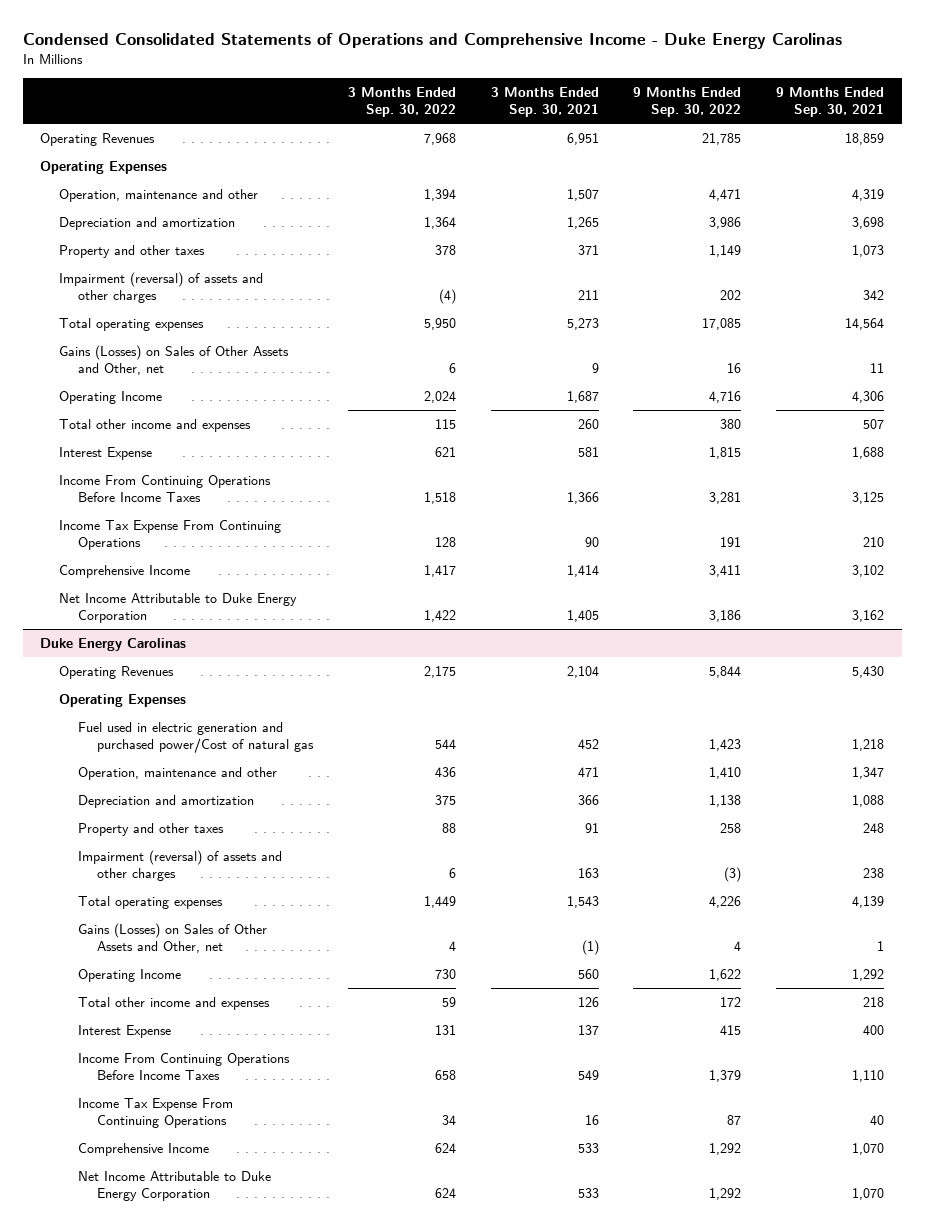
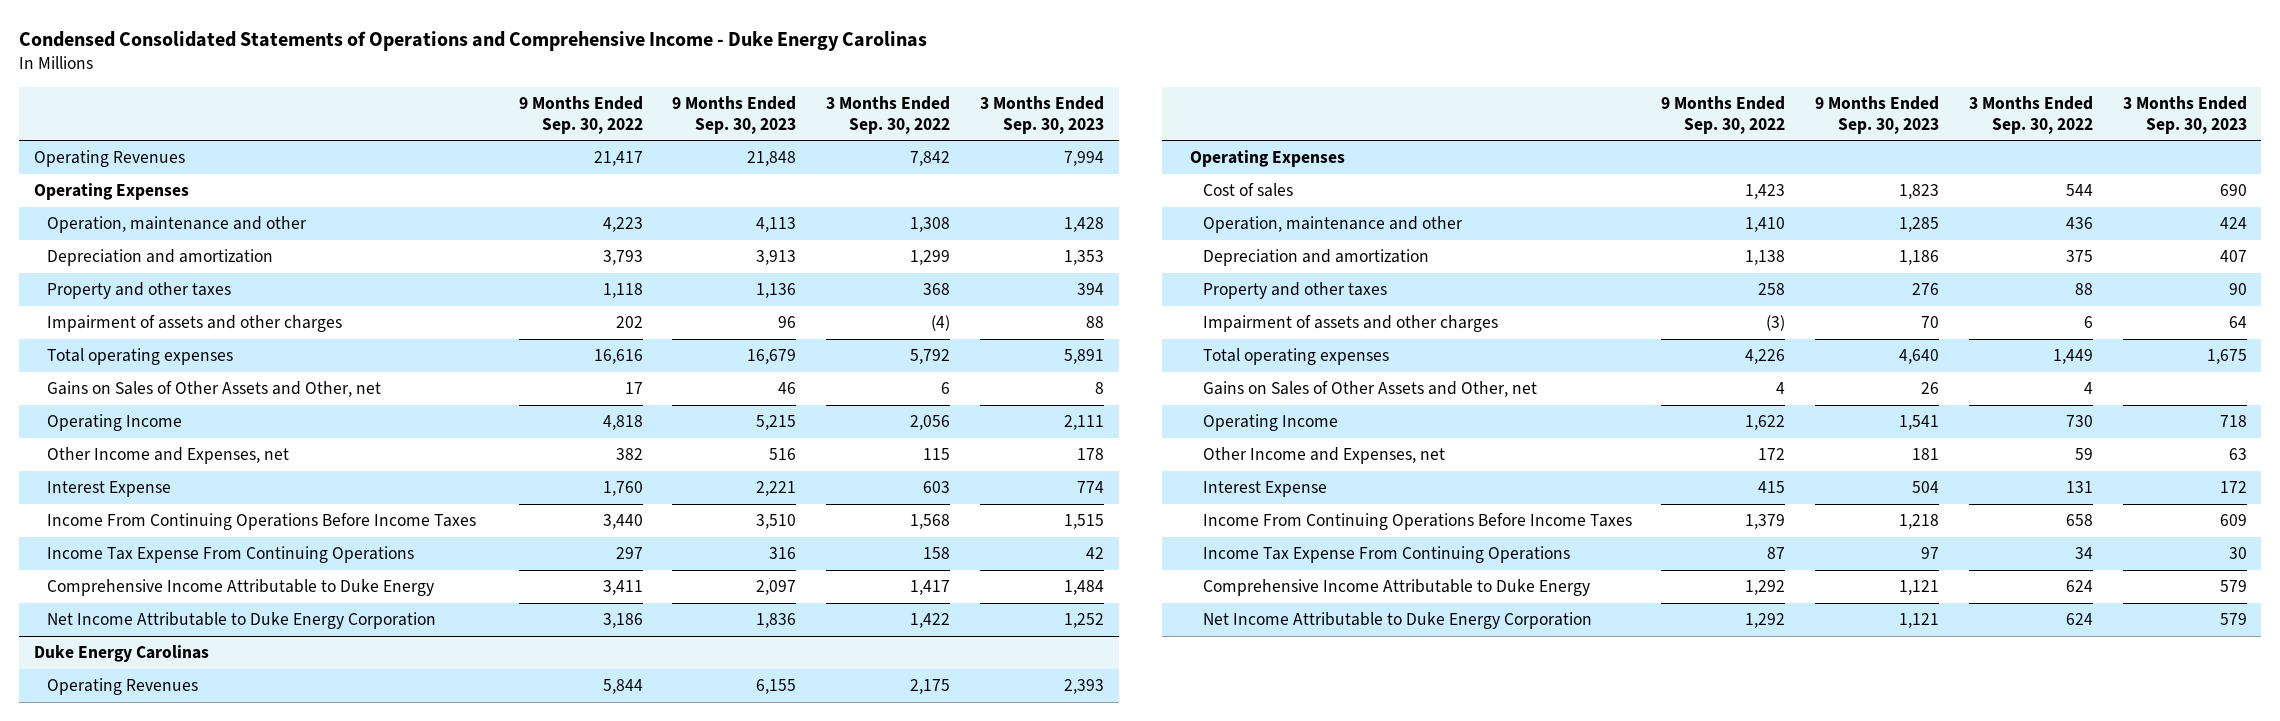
- | 3 Months Ended Sep. 30, 2022 | 3 Months Ended Sep. 30, 2021 | 9 Months Ended Sep. 30, 2022 | 9 Months Ended Sep. 30, 2021
+ | 9 Months Ended Sep. 30, 2022 | 9 Months Ended Sep. 30, 2023 | 3 Months Ended Sep. 30, 2022 | 3 Months Ended Sep. 30, 2023
- Operating Revenues | 7,968 | 6,951 | 21,785 | 18,859
+ Operating Revenues | 21,417 | 21,848 | 7,842 | 7,994
- Operation, maintenance and other | 1,394 | 1,507 | 4,471 | 4,319
- Depreciation and amortization | 1,364 | 1,265 | 3,986 | 3,698
- Property and other taxes | 378 | 371 | 1,149 | 1,073
- Impairment (reversal) of assets and other charges | (4) | 211 | 202 | 342
- Total operating expenses | 5,950 | 5,273 | 17,085 | 14,564
- Gains (Losses) on Sales of Other Assets and Other, net | 6 | 9 | 16 | 11
- Operating Income | 2,024 | 1,687 | 4,716 | 4,306
- Total other income and expenses | 115 | 260 | 380 | 507
- Interest Expense | 621 | 581 | 1,815 | 1,688
- Income From Continuing Operations Before Income Taxes | 1,518 | 1,366 | 3,281 | 3,125
- Income Tax Expense From Continuing Operations | 128 | 90 | 191 | 210
- Comprehensive Income | 1,417 | 1,414 | 3,411 | 3,102
+ Operation, maintenance and other | 4,223 | 4,113 | 1,308 | 1,428
+ Depreciation and amortization | 3,793 | 3,913 | 1,299 | 1,353
+ Property and other taxes | 1,118 | 1,136 | 368 | 394
+ Impairment of assets and other charges | 202 | 96 | (4) | 88
+ Total operating expenses | 16,616 | 16,679 | 5,792 | 5,891
+ Gains on Sales of Other Assets and Other, net | 17 | 46 | 6 | 8
+ Operating Income | 4,818 | 5,215 | 2,056 | 2,111
+ Other Income and Expenses, net | 382 | 516 | 115 | 178
+ Interest Expense | 1,760 | 2,221 | 603 | 774
+ Income From Continuing Operations Before Income Taxes | 3,440 | 3,510 | 1,568 | 1,515
+ Income Tax Expense From Continuing Operations | 297 | 316 | 158 | 42
+ Comprehensive Income Attributable to Duke Energy | 3,411 | 2,097 | 1,417 | 1,484
@ Duke Energy Carolinas
- Fuel used in electric generation and purchased power/Cost of natural gas | 544 | 452 | 1,423 | 1,218
+ Cost of sales | 1,423 | 1,823 | 544 | 690
- Impairment (reversal) of assets and other charges | 6 | 163 | (3) | 238
+ Impairment of assets and other charges | (3) | 70 | 6 | 64
- Gains (Losses) on Sales of Other Assets and Other, net | 4 | (1) | 4 | 1
+ Gains on Sales of Other Assets and Other, net | 4 | 26 | 4 |
- Total other income and expenses | 59 | 126 | 172 | 218
+ Other Income and Expenses, net | 172 | 181 | 59 | 63
- Comprehensive Income | 624 | 533 | 1,292 | 1,070
+ Comprehensive Income Attributable to Duke Energy | 1,292 | 1,121 | 624 | 579

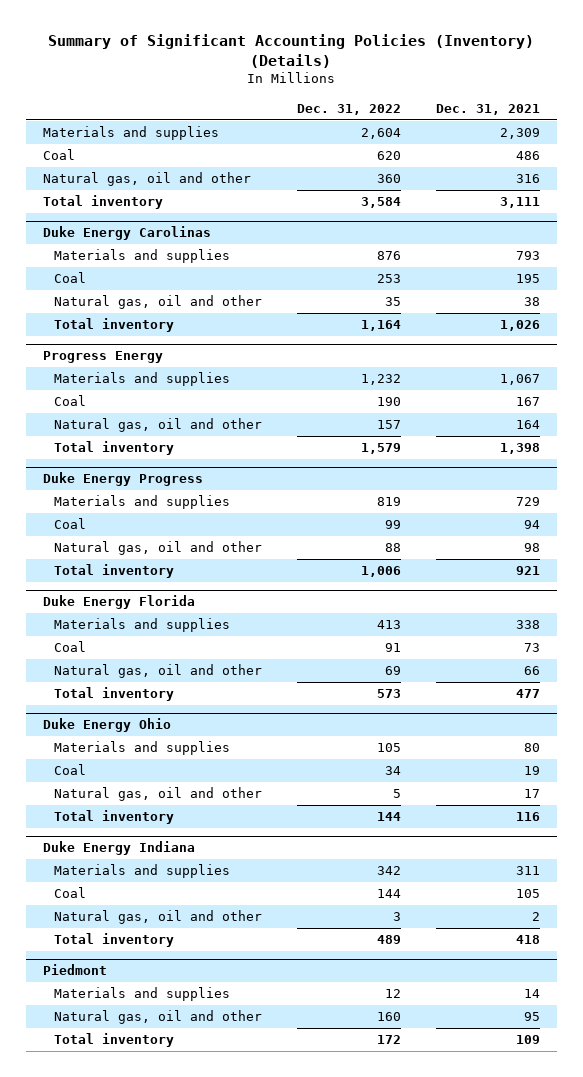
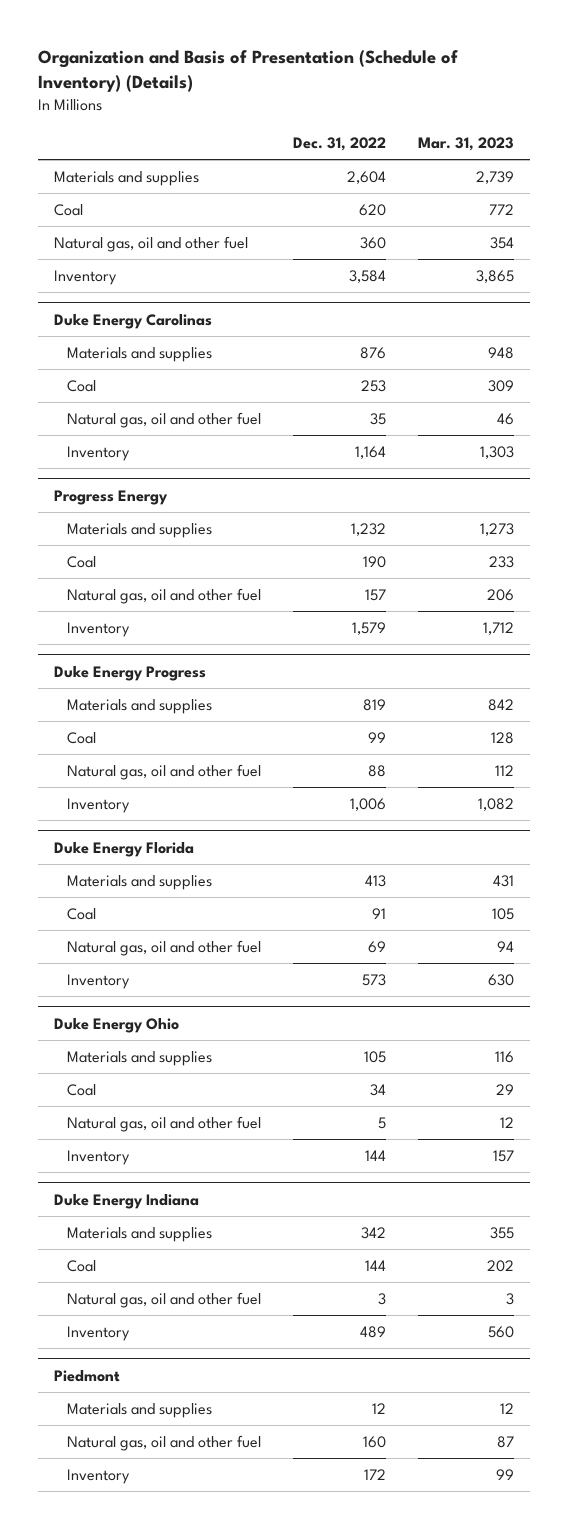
- Summary of Significant Accounting Policies (Inventory) (Details)
+ Organization and Basis of Presentation (Schedule of Inventory) (Details)
- | Dec. 31, 2022 | Dec. 31, 2021
+ | Dec. 31, 2022 | Mar. 31, 2023
- Natural gas, oil and other | 360 | 316
- Total inventory | 3,584 | 3,111
+ Natural gas, oil and other fuel | 360 | 354
+ Inventory | 3,584 | 3,865
@ Duke Energy Carolinas
- Natural gas, oil and other | 35 | 38
- Total inventory | 1,164 | 1,026
+ Natural gas, oil and other fuel | 35 | 46
+ Inventory | 1,164 | 1,303
@ Progress Energy
- Natural gas, oil and other | 157 | 164
- Total inventory | 1,579 | 1,398
+ Natural gas, oil and other fuel | 157 | 206
+ Inventory | 1,579 | 1,712
@ Duke Energy Progress
- Natural gas, oil and other | 88 | 98
- Total inventory | 1,006 | 921
+ Natural gas, oil and other fuel | 88 | 112
+ Inventory | 1,006 | 1,082
@ Duke Energy Florida
- Natural gas, oil and other | 69 | 66
- Total inventory | 573 | 477
+ Natural gas, oil and other fuel | 69 | 94
+ Inventory | 573 | 630
@ Duke Energy Ohio
- Natural gas, oil and other | 5 | 17
- Total inventory | 144 | 116
+ Natural gas, oil and other fuel | 5 | 12
+ Inventory | 144 | 157
@ Duke Energy Indiana
- Natural gas, oil and other | 3 | 2
- Total inventory | 489 | 418
+ Natural gas, oil and other fuel | 3 | 3
+ Inventory | 489 | 560
@ Piedmont
- Natural gas, oil and other | 160 | 95
- Total inventory | 172 | 109
+ Natural gas, oil and other fuel | 160 | 87
+ Inventory | 172 | 99

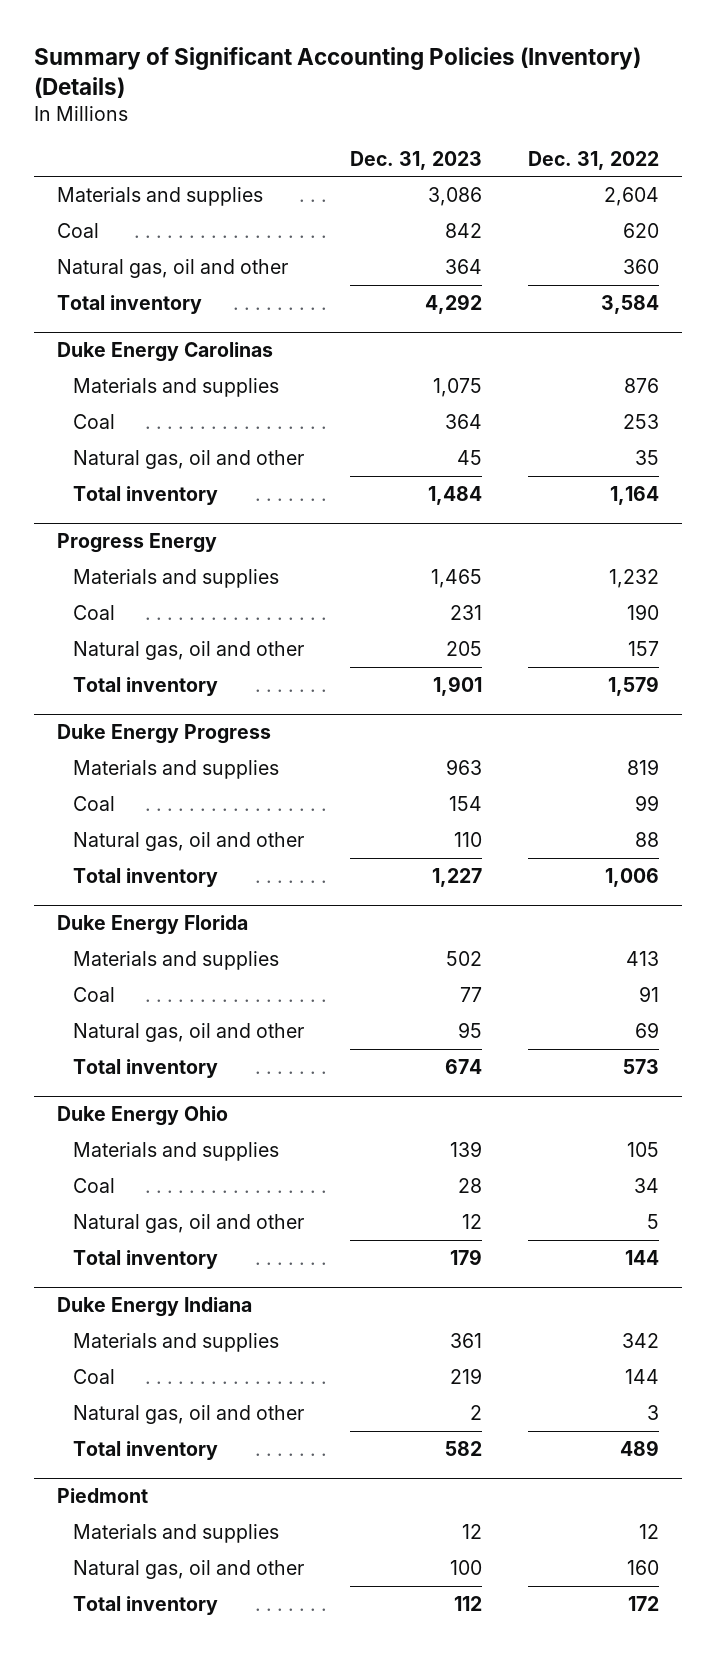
- Organization and Basis of Presentation (Schedule of Inventory) (Details)
+ Summary of Significant Accounting Policies (Inventory) (Details)
- | Dec. 31, 2022 | Mar. 31, 2023
+ | Dec. 31, 2023 | Dec. 31, 2022
- Natural gas, oil and other fuel | 360 | 354
- Inventory | 3,584 | 3,865
+ Natural gas, oil and other | 364 | 360
+ Total inventory | 4,292 | 3,584
@ Duke Energy Carolinas
- Natural gas, oil and other fuel | 35 | 46
- Inventory | 1,164 | 1,303
+ Natural gas, oil and other | 45 | 35
+ Total inventory | 1,484 | 1,164
@ Progress Energy
- Natural gas, oil and other fuel | 157 | 206
- Inventory | 1,579 | 1,712
+ Natural gas, oil and other | 205 | 157
+ Total inventory | 1,901 | 1,579
@ Duke Energy Progress
- Natural gas, oil and other fuel | 88 | 112
- Inventory | 1,006 | 1,082
+ Natural gas, oil and other | 110 | 88
+ Total inventory | 1,227 | 1,006
@ Duke Energy Florida
- Natural gas, oil and other fuel | 69 | 94
- Inventory | 573 | 630
+ Natural gas, oil and other | 95 | 69
+ Total inventory | 674 | 573
@ Duke Energy Ohio
- Natural gas, oil and other fuel | 5 | 12
- Inventory | 144 | 157
+ Natural gas, oil and other | 12 | 5
+ Total inventory | 179 | 144
@ Duke Energy Indiana
- Natural gas, oil and other fuel | 3 | 3
- Inventory | 489 | 560
+ Natural gas, oil and other | 2 | 3
+ Total inventory | 582 | 489
@ Piedmont
- Natural gas, oil and other fuel | 160 | 87
- Inventory | 172 | 99
+ Natural gas, oil and other | 100 | 160
+ Total inventory | 112 | 172

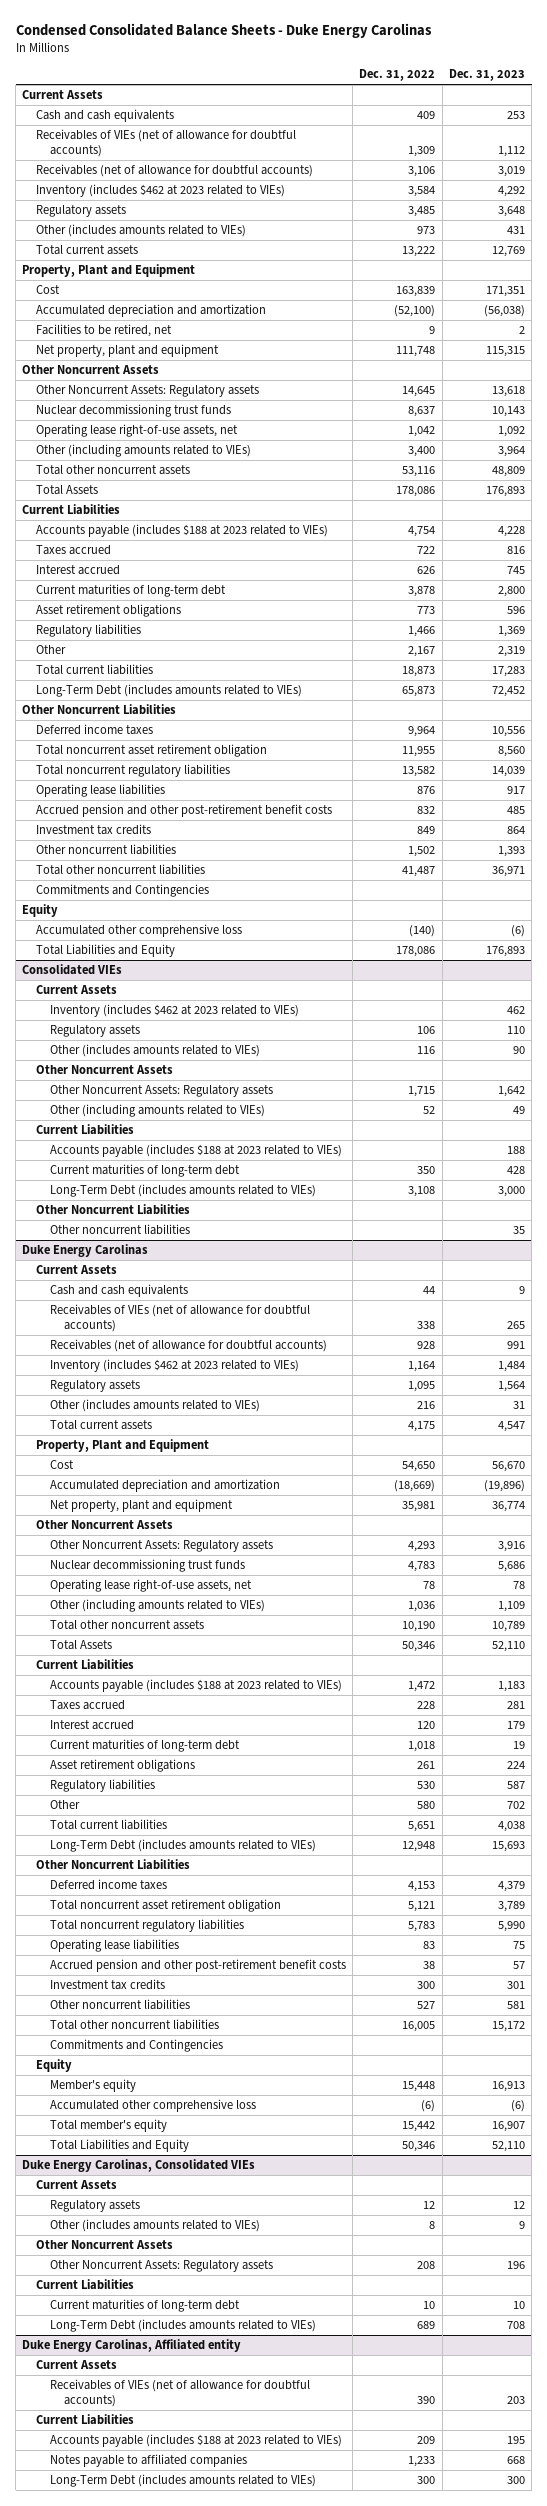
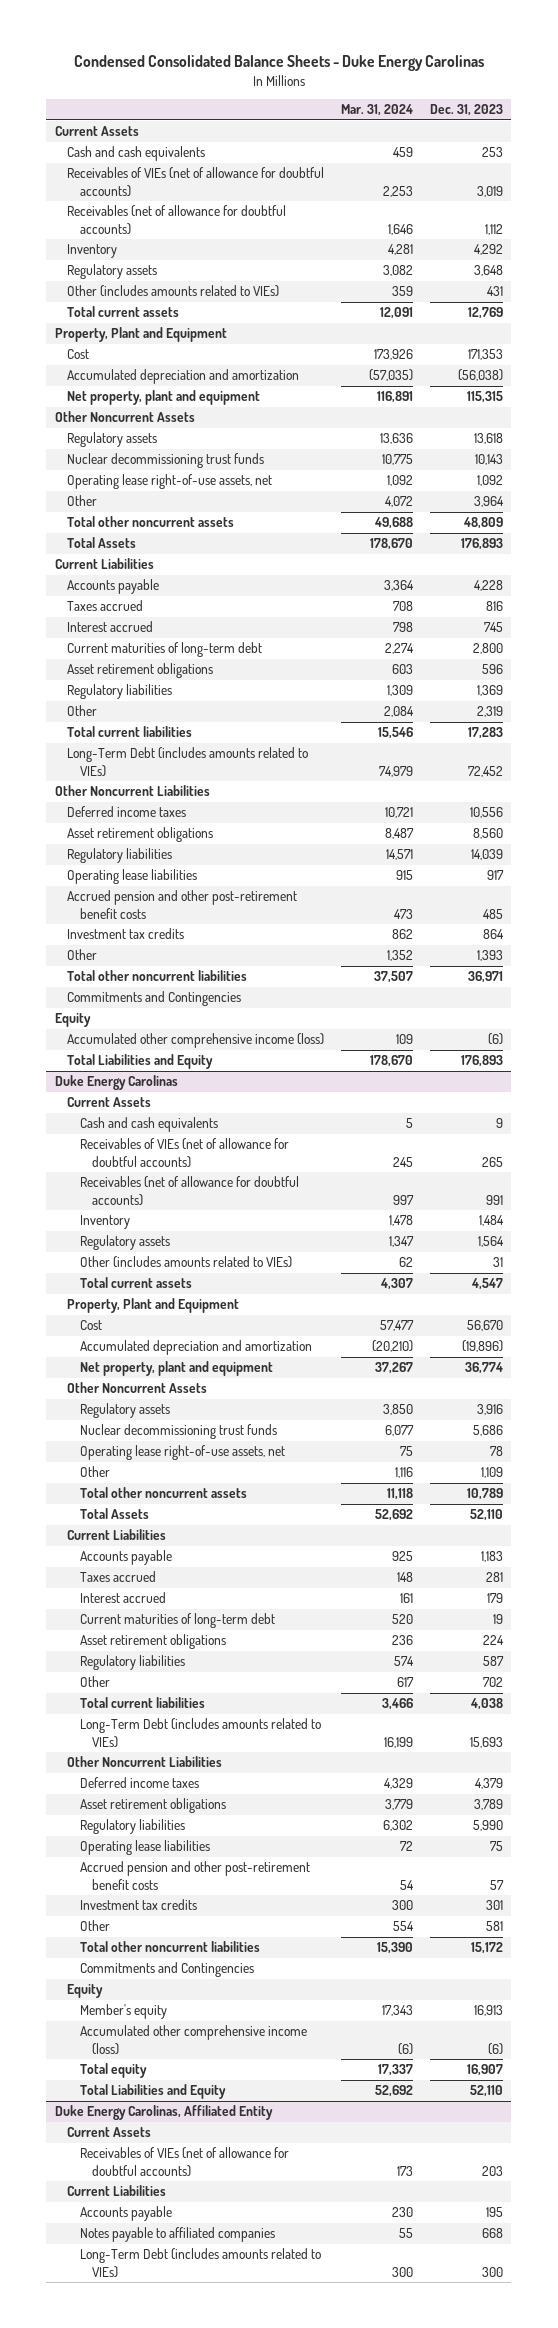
- | Dec. 31, 2022 | Dec. 31, 2023
+ | Mar. 31, 2024 | Dec. 31, 2023
- Receivables of VIEs (net of allowance for doubtful accounts) | 1,309 | 1,112
- Receivables (net of allowance for doubtful accounts) | 3,106 | 3,019
- Inventory (includes $462 at 2023 related to VIEs) | 3,584 | 4,292
+ Receivables of VIEs (net of allowance for doubtful accounts) | 2,253 | 3,019
+ Receivables (net of allowance for doubtful accounts) | 1,646 | 1,112
+ Inventory | 4,281 | 4,292
- Cost | 163,839 | 171,351
+ Cost | 173,926 | 171,353
- Facilities to be retired, net | 9 | 2
- Other Noncurrent Assets: Regulatory assets | 14,645 | 13,618
+ Regulatory assets | 13,636 | 13,618
- Other (including amounts related to VIEs) | 3,400 | 3,964
+ Other | 4,072 | 3,964
- Accounts payable (includes $188 at 2023 related to VIEs) | 4,754 | 4,228
+ Accounts payable | 3,364 | 4,228
- Total noncurrent asset retirement obligation | 11,955 | 8,560
- Total noncurrent regulatory liabilities | 13,582 | 14,039
+ Asset retirement obligations | 8,487 | 8,560
+ Regulatory liabilities | 14,571 | 14,039
- Other noncurrent liabilities | 1,502 | 1,393
+ Other | 1,352 | 1,393
- Accumulated other comprehensive loss | (140) | (6)
+ Accumulated other comprehensive income (loss) | 109 | (6)
- Consolidated VIEs
- Current Assets
- Inventory (includes $462 at 2023 related to VIEs) | | 462
- Regulatory assets | 106 | 110
- Other (includes amounts related to VIEs) | 116 | 90
- Other Noncurrent Assets
- Other Noncurrent Assets: Regulatory assets | 1,715 | 1,642
- Other (including amounts related to VIEs) | 52 | 49
- Current Liabilities
- Accounts payable (includes $188 at 2023 related to VIEs) | | 188
- Current maturities of long-term debt | 350 | 428
- Long-Term Debt (includes amounts related to VIEs) | 3,108 | 3,000
- Other Noncurrent Liabilities
- Other noncurrent liabilities | | 35
@ Duke Energy Carolinas
- Inventory (includes $462 at 2023 related to VIEs) | 1,164 | 1,484
+ Inventory | 1,478 | 1,484
- Other Noncurrent Assets: Regulatory assets | 4,293 | 3,916
+ Regulatory assets | 3,850 | 3,916
- Other (including amounts related to VIEs) | 1,036 | 1,109
+ Other | 1,116 | 1,109
- Accounts payable (includes $188 at 2023 related to VIEs) | 1,472 | 1,183
+ Accounts payable | 925 | 1,183
- Total noncurrent asset retirement obligation | 5,121 | 3,789
- Total noncurrent regulatory liabilities | 5,783 | 5,990
+ Asset retirement obligations | 3,779 | 3,789
+ Regulatory liabilities | 6,302 | 5,990
- Other noncurrent liabilities | 527 | 581
+ Other | 554 | 581
- Accumulated other comprehensive loss | (6) | (6)
- Total member's equity | 15,442 | 16,907
+ Accumulated other comprehensive income (loss) | (6) | (6)
+ Total equity | 17,337 | 16,907
- Duke Energy Carolinas, Consolidated VIEs
- Current Assets
- Regulatory assets | 12 | 12
- Other (includes amounts related to VIEs) | 8 | 9
- Other Noncurrent Assets
- Other Noncurrent Assets: Regulatory assets | 208 | 196
- Current Liabilities
- Current maturities of long-term debt | 10 | 10
- Long-Term Debt (includes amounts related to VIEs) | 689 | 708
- Duke Energy Carolinas, Affiliated entity
+ Duke Energy Carolinas, Affiliated Entity
- Accounts payable (includes $188 at 2023 related to VIEs) | 209 | 195
+ Accounts payable | 230 | 195

